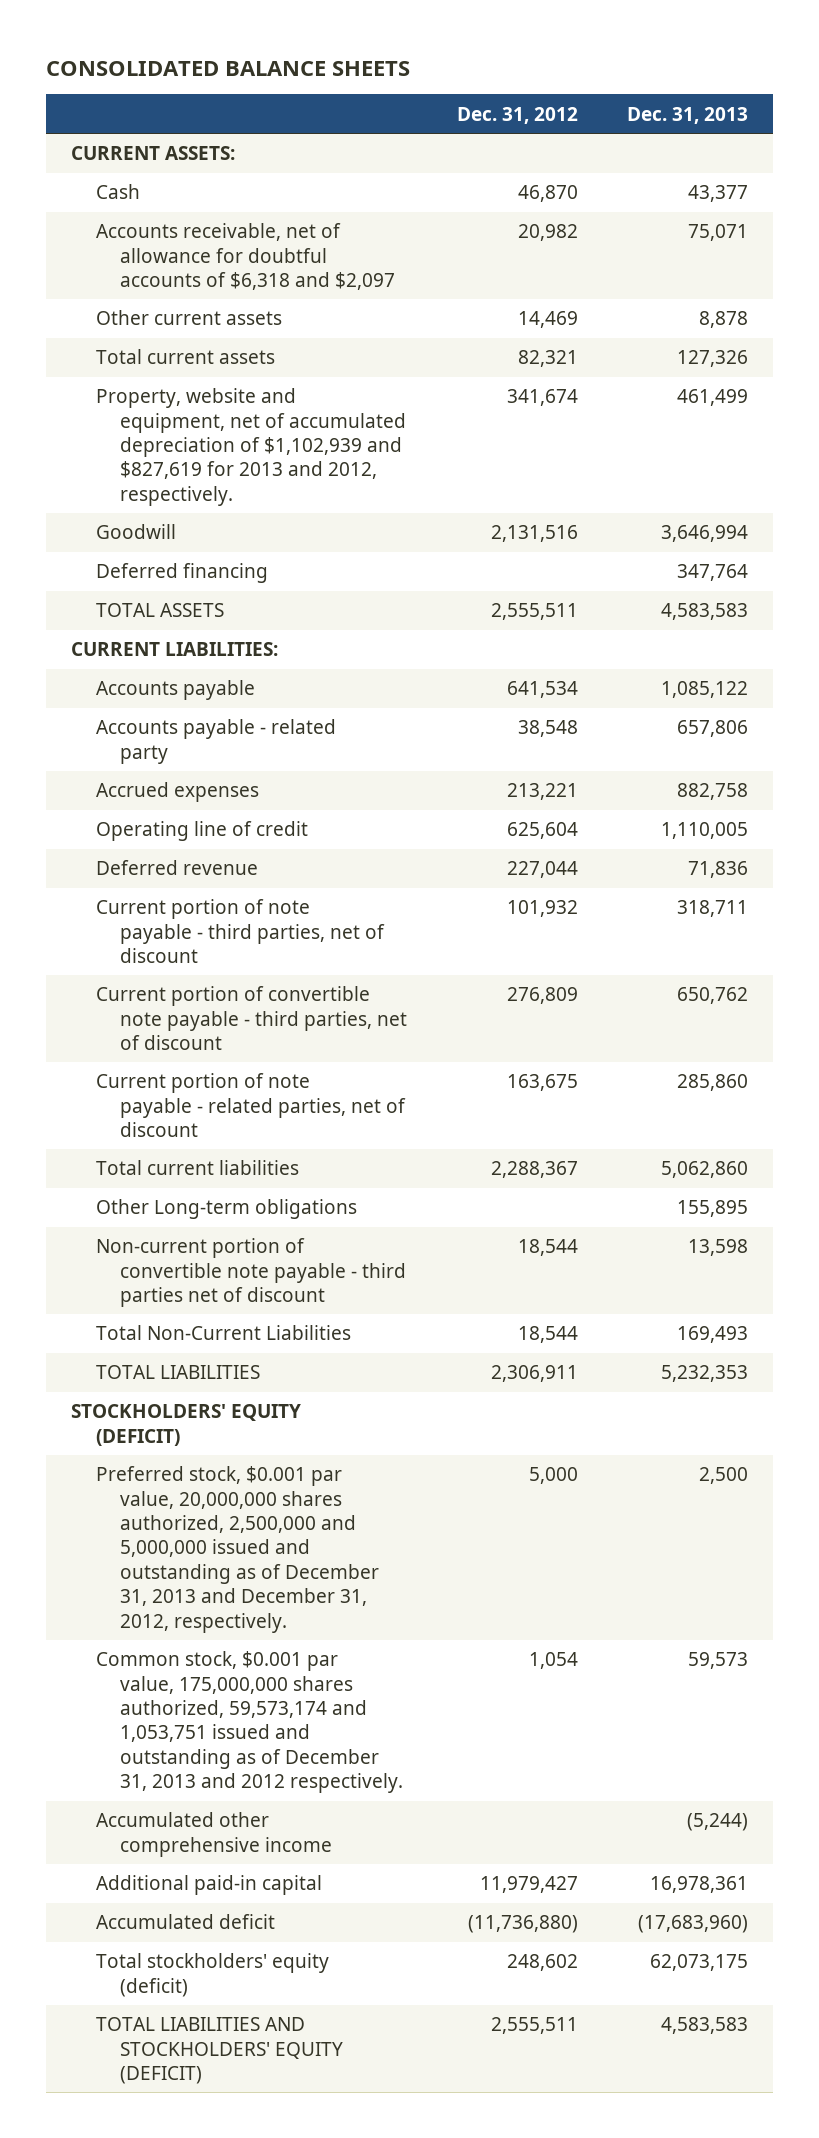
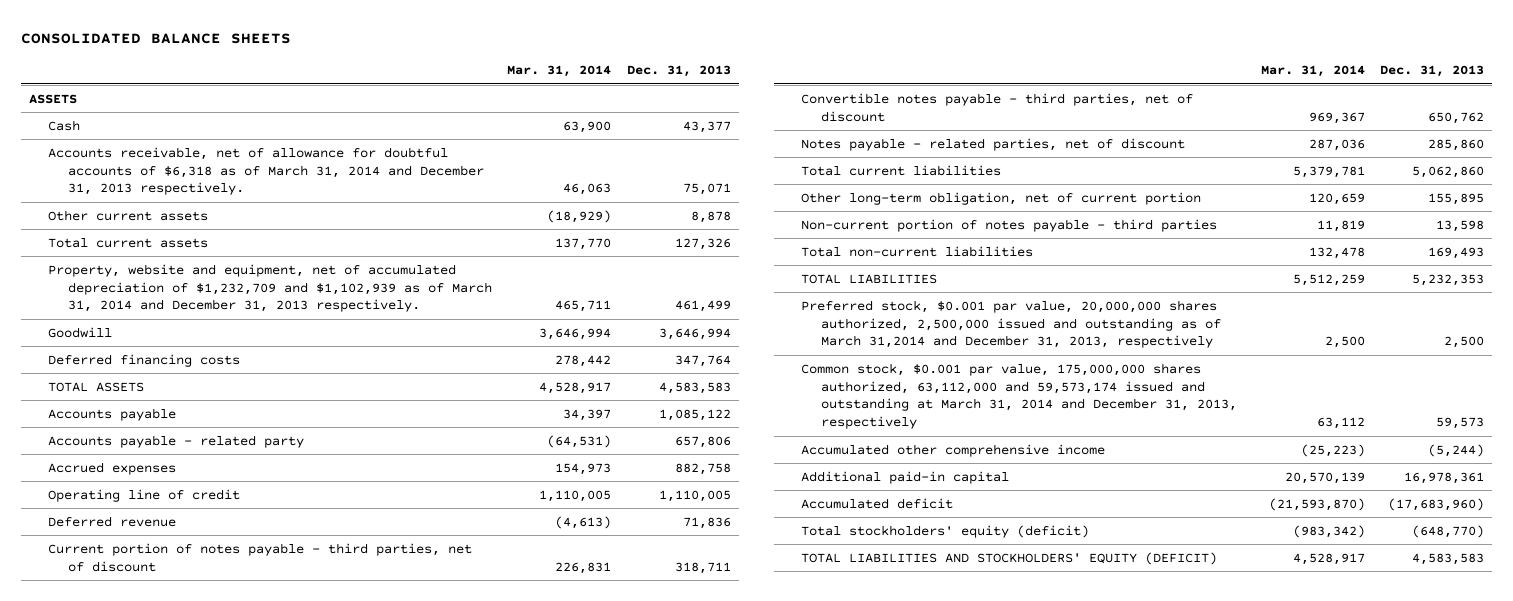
- | Dec. 31, 2012 | Dec. 31, 2013
+ | Mar. 31, 2014 | Dec. 31, 2013
- CURRENT ASSETS:
+ ASSETS
- Accounts receivable, net of allowance for doubtful accounts of $6,318 and $2,097 | 20,982 | 75,071
+ Accounts receivable, net of allowance for doubtful accounts of $6,318 as of March 31, 2014 and December 31, 2013 respectively. | 46,063 | 75,071
- Property, website and equipment, net of accumulated depreciation of $1,102,939 and $827,619 for 2013 and 2012, respectively. | 341,674 | 461,499
+ Property, website and equipment, net of accumulated depreciation of $1,232,709 and $1,102,939 as of March 31, 2014 and December 31, 2013 respectively. | 465,711 | 461,499
- Deferred financing | | 347,764
+ Deferred financing costs | 278,442 | 347,764
- CURRENT LIABILITIES:
- Current portion of note payable - third parties, net of discount | 101,932 | 318,711
- Current portion of convertible note payable - third parties, net of discount | 276,809 | 650,762
- Current portion of note payable - related parties, net of discount | 163,675 | 285,860
+ Current portion of notes payable - third parties, net of discount | 226,831 | 318,711
+ Convertible notes payable - third parties, net of discount | 969,367 | 650,762
+ Notes payable - related parties, net of discount | 287,036 | 285,860
- Other Long-term obligations | | 155,895
- Non-current portion of convertible note payable - third parties net of discount | 18,544 | 13,598
- Total Non-Current Liabilities | 18,544 | 169,493
+ Other long-term obligation, net of current portion | 120,659 | 155,895
+ Non-current portion of notes payable - third parties | 11,819 | 13,598
+ Total non-current liabilities | 132,478 | 169,493
- STOCKHOLDERS' EQUITY (DEFICIT)
- Preferred stock, $0.001 par value, 20,000,000 shares authorized, 2,500,000 and 5,000,000 issued and outstanding as of December 31, 2013 and December 31, 2012, respectively. | 5,000 | 2,500
- Common stock, $0.001 par value, 175,000,000 shares authorized, 59,573,174 and 1,053,751 issued and outstanding as of December 31, 2013 and 2012 respectively. | 1,054 | 59,573
+ Preferred stock, $0.001 par value, 20,000,000 shares authorized, 2,500,000 issued and outstanding as of March 31,2014 and December 31, 2013, respectively | 2,500 | 2,500
+ Common stock, $0.001 par value, 175,000,000 shares authorized, 63,112,000 and 59,573,174 issued and outstanding at March 31, 2014 and December 31, 2013, respectively | 63,112 | 59,573
- Total stockholders' equity (deficit) | 248,602 | 62,073,175
+ Total stockholders' equity (deficit) | (983,342) | (648,770)

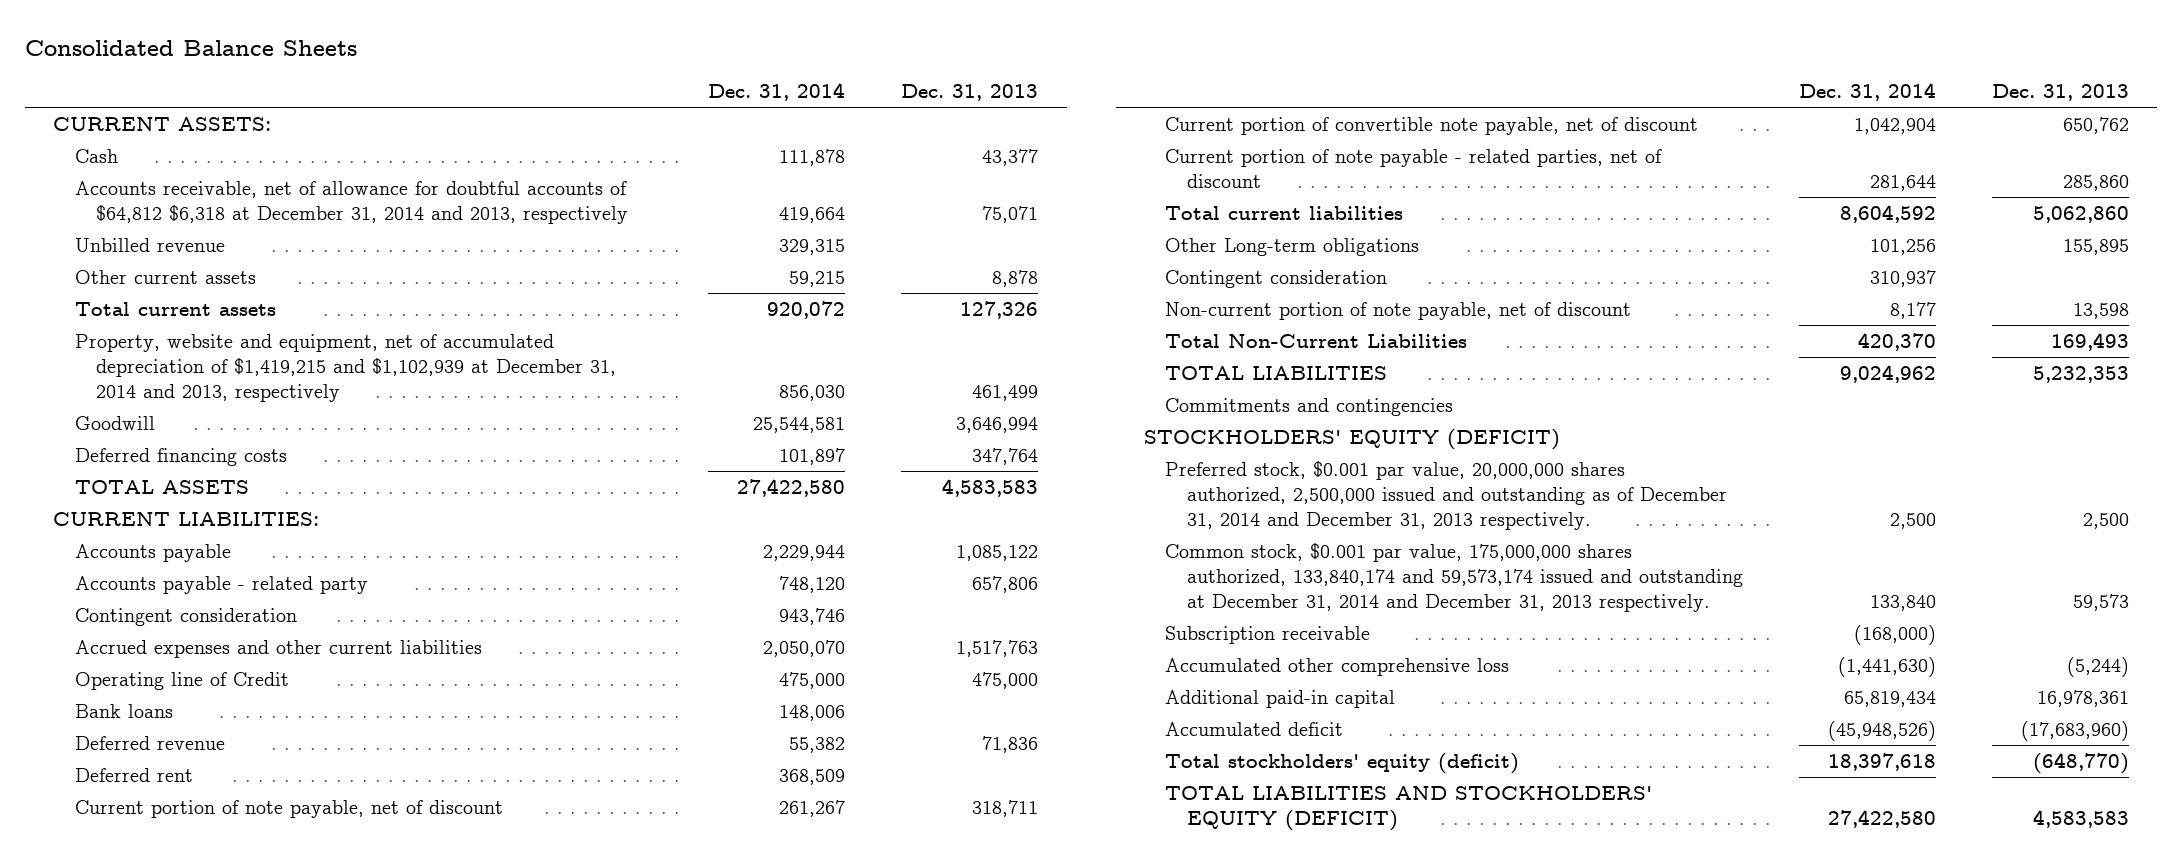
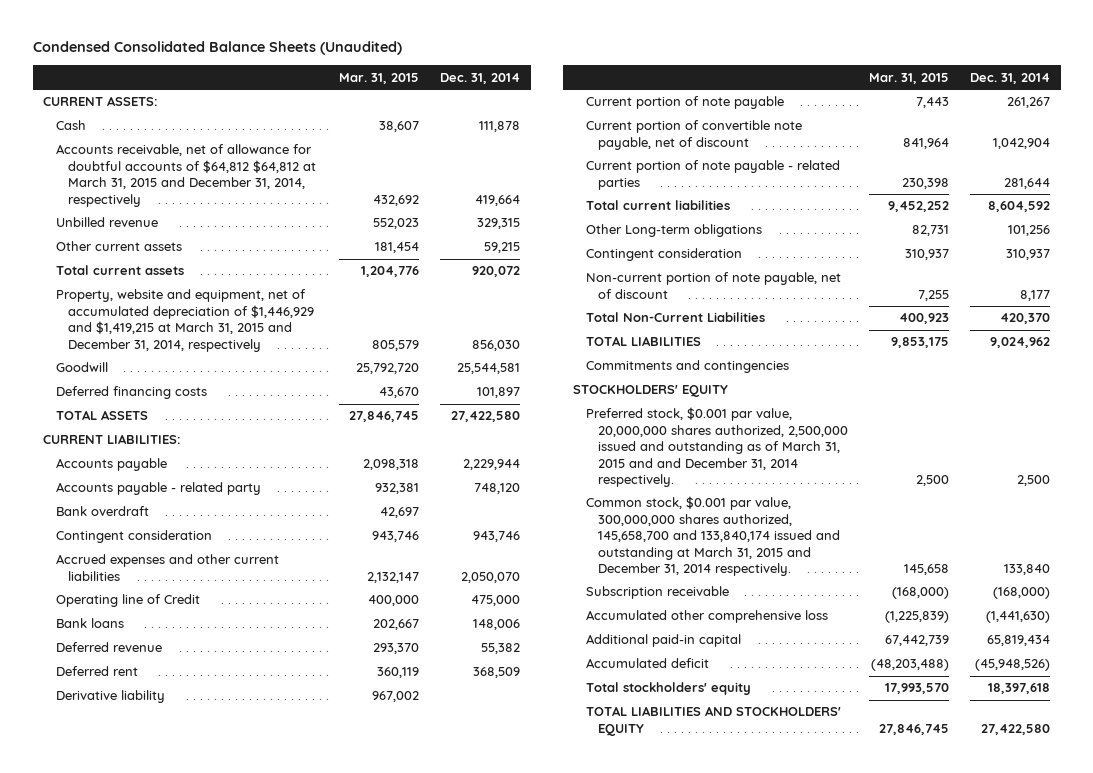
- Consolidated Balance Sheets
+ Condensed Consolidated Balance Sheets (Unaudited)
- | Dec. 31, 2014 | Dec. 31, 2013
+ | Mar. 31, 2015 | Dec. 31, 2014
- Accounts receivable, net of allowance for doubtful accounts of $64,812 $6,318 at December 31, 2014 and 2013, respectively | 419,664 | 75,071
+ Accounts receivable, net of allowance for doubtful accounts of $64,812 $64,812 at March 31, 2015 and December 31, 2014, respectively | 432,692 | 419,664
- Property, website and equipment, net of accumulated depreciation of $1,419,215 and $1,102,939 at December 31, 2014 and 2013, respectively | 856,030 | 461,499
+ Property, website and equipment, net of accumulated depreciation of $1,446,929 and $1,419,215 at March 31, 2015 and December 31, 2014, respectively | 805,579 | 856,030
+ Bank overdraft | 42,697 |
- Current portion of note payable, net of discount | 261,267 | 318,711
+ Derivative liability | 967,002 |
+ Current portion of note payable | 7,443 | 261,267
- Current portion of note payable - related parties, net of discount | 281,644 | 285,860
+ Current portion of note payable - related parties | 230,398 | 281,644
- STOCKHOLDERS' EQUITY (DEFICIT)
- Preferred stock, $0.001 par value, 20,000,000 shares authorized, 2,500,000 issued and outstanding as of December 31, 2014 and December 31, 2013 respectively. | 2,500 | 2,500
- Common stock, $0.001 par value, 175,000,000 shares authorized, 133,840,174 and 59,573,174 issued and outstanding at December 31, 2014 and December 31, 2013 respectively. | 133,840 | 59,573
+ STOCKHOLDERS' EQUITY
+ Preferred stock, $0.001 par value, 20,000,000 shares authorized, 2,500,000 issued and outstanding as of March 31, 2015 and and December 31, 2014 respectively. | 2,500 | 2,500
+ Common stock, $0.001 par value, 300,000,000 shares authorized, 145,658,700 and 133,840,174 issued and outstanding at March 31, 2015 and December 31, 2014 respectively. | 145,658 | 133,840
- Total stockholders' equity (deficit) | 18,397,618 | (648,770)
- TOTAL LIABILITIES AND STOCKHOLDERS' EQUITY (DEFICIT) | 27,422,580 | 4,583,583
+ Total stockholders' equity | 17,993,570 | 18,397,618
+ TOTAL LIABILITIES AND STOCKHOLDERS' EQUITY | 27,846,745 | 27,422,580

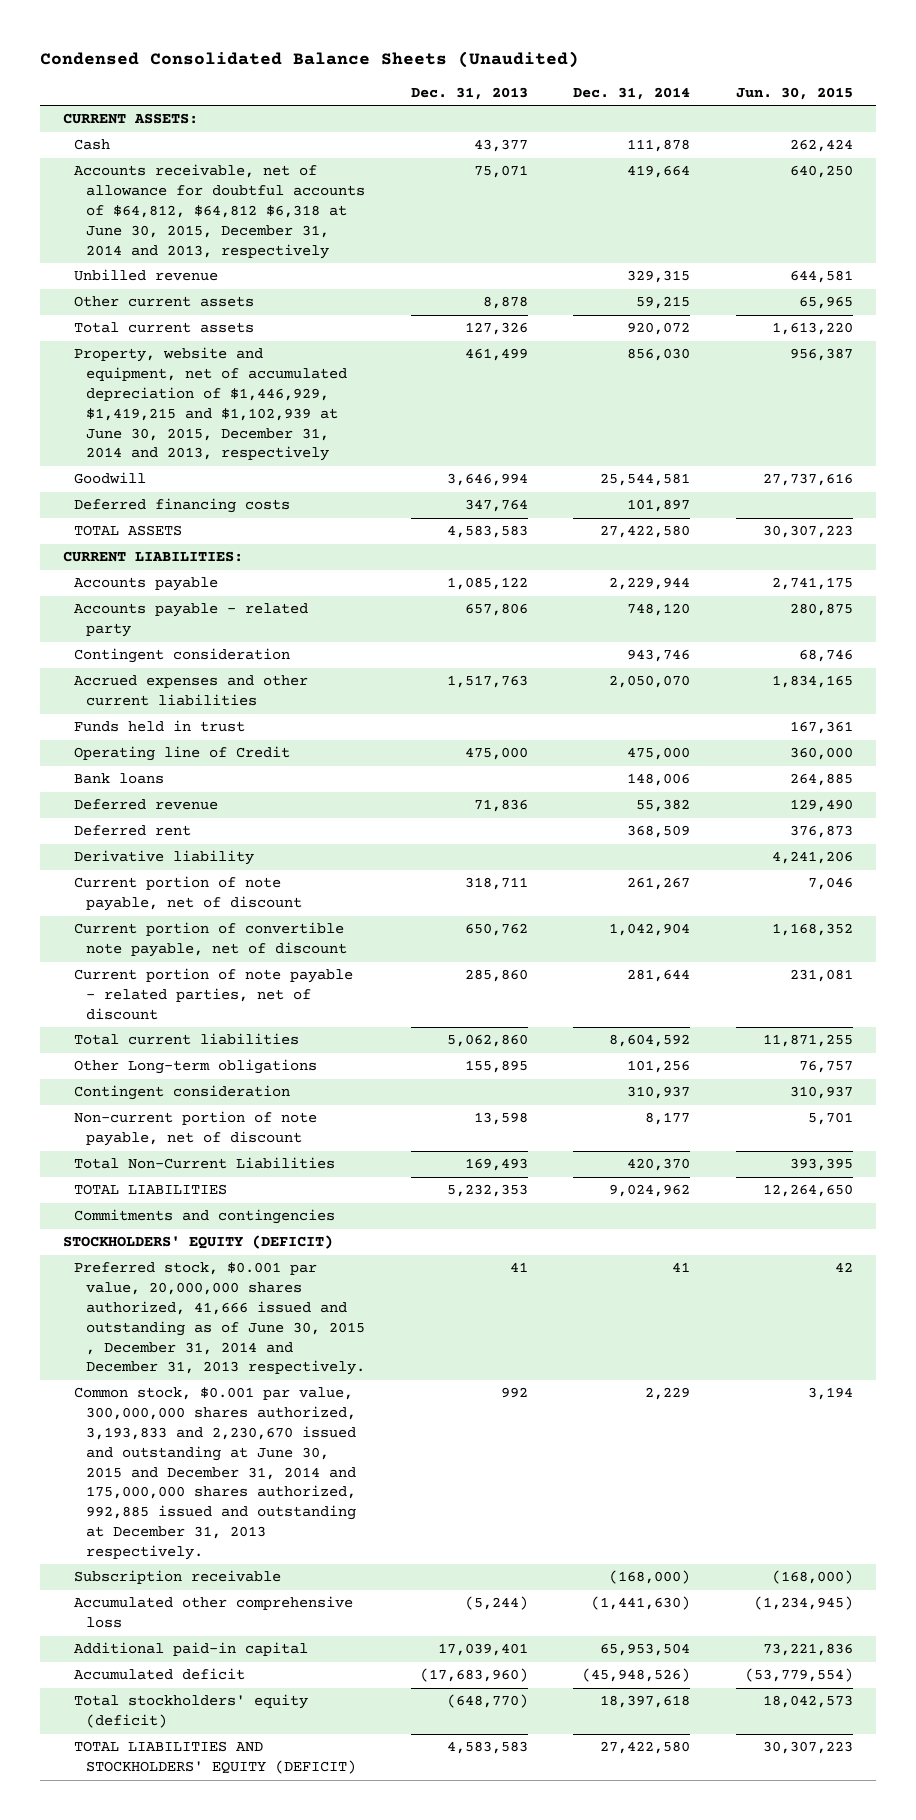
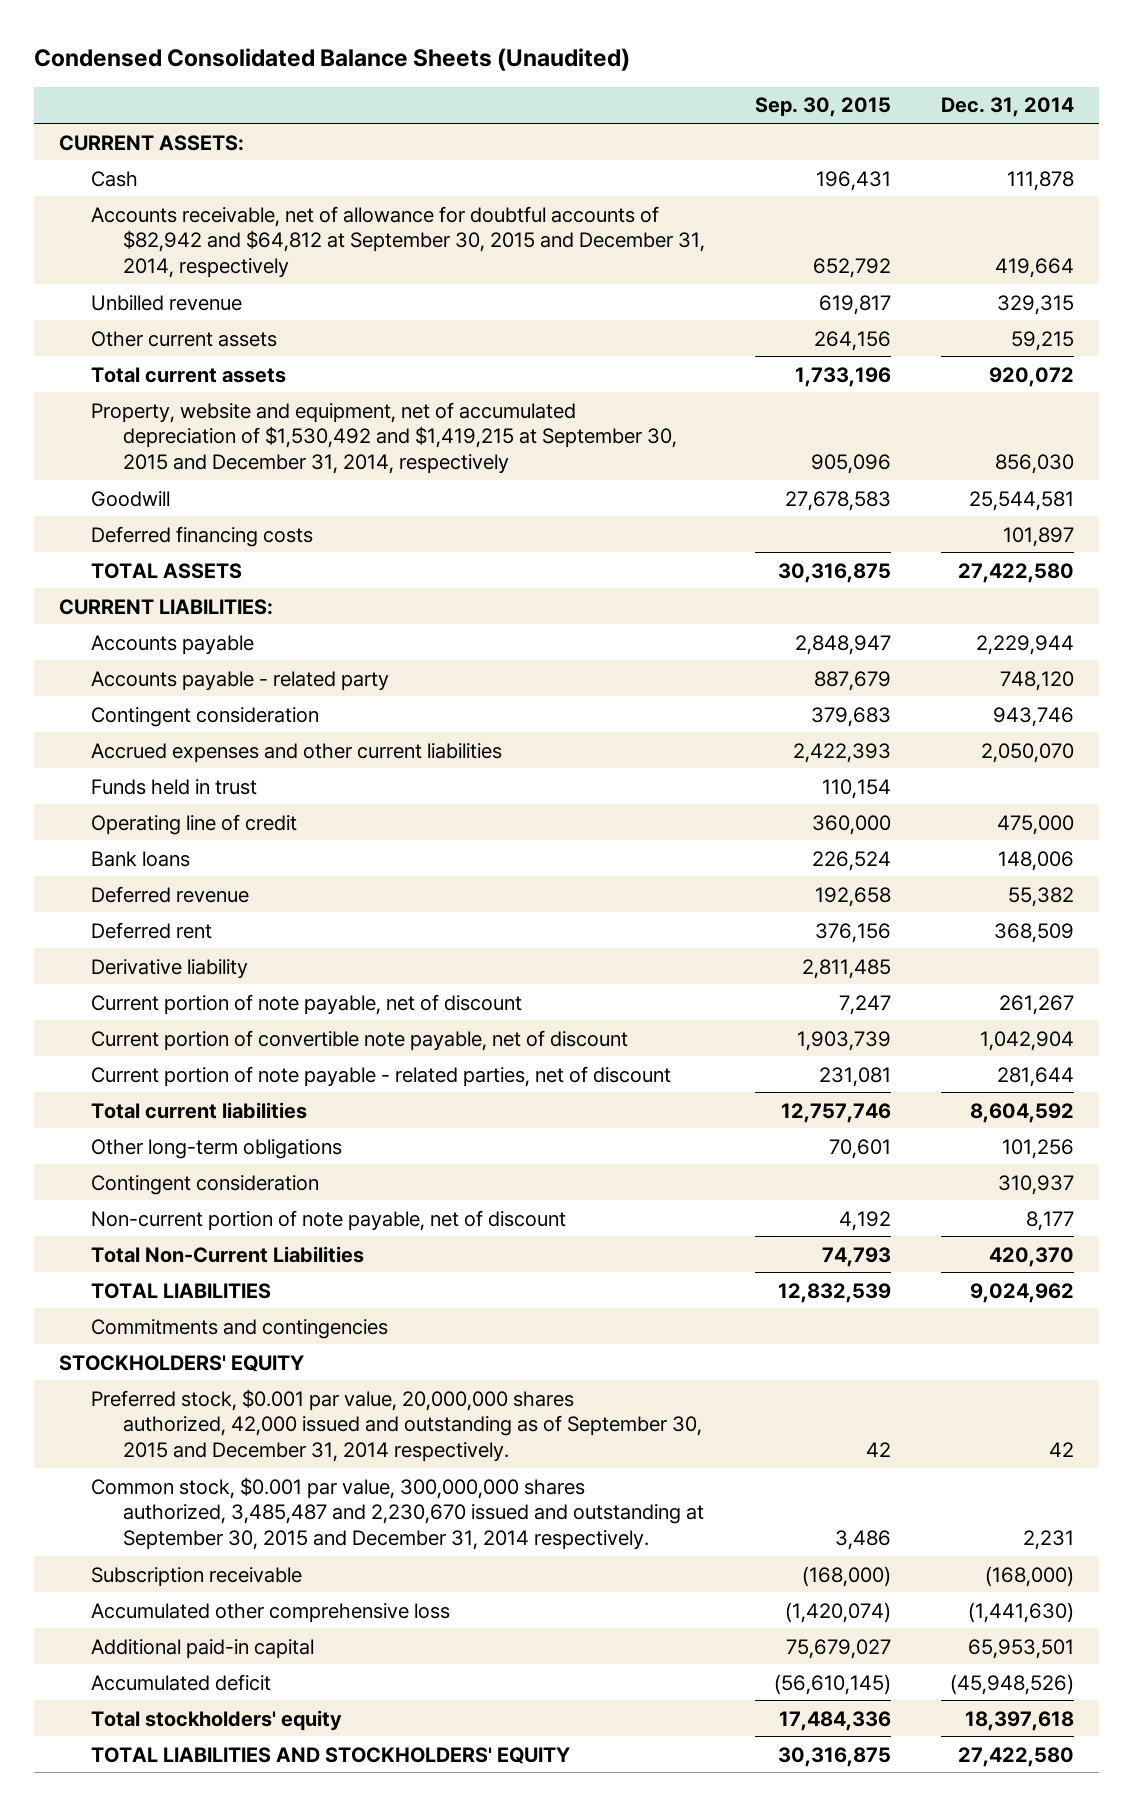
- | Dec. 31, 2013 | Dec. 31, 2014 | Jun. 30, 2015
+ | Sep. 30, 2015 | Dec. 31, 2014
- Accounts receivable, net of allowance for doubtful accounts of $64,812, $64,812 $6,318 at June 30, 2015, December 31, 2014 and 2013, respectively | 75,071 | 419,664 | 640,250
+ Accounts receivable, net of allowance for doubtful accounts of $82,942 and $64,812 at September 30, 2015 and December 31, 2014, respectively | 652,792 | 419,664
- Property, website and equipment, net of accumulated depreciation of $1,446,929, $1,419,215 and $1,102,939 at June 30, 2015, December 31, 2014 and 2013, respectively | 461,499 | 856,030 | 956,387
+ Property, website and equipment, net of accumulated depreciation of $1,530,492 and $1,419,215 at September 30, 2015 and December 31, 2014, respectively | 905,096 | 856,030
- Operating line of Credit | 475,000 | 475,000 | 360,000
+ Operating line of credit | 360,000 | 475,000
- Other Long-term obligations | 155,895 | 101,256 | 76,757
+ Other long-term obligations | 70,601 | 101,256
- STOCKHOLDERS' EQUITY (DEFICIT)
- Preferred stock, $0.001 par value, 20,000,000 shares authorized, 41,666 issued and outstanding as of June 30, 2015 , December 31, 2014 and December 31, 2013 respectively. | 41 | 41 | 42
- Common stock, $0.001 par value, 300,000,000 shares authorized, 3,193,833 and 2,230,670 issued and outstanding at June 30, 2015 and December 31, 2014 and 175,000,000 shares authorized, 992,885 issued and outstanding at December 31, 2013 respectively. | 992 | 2,229 | 3,194
+ STOCKHOLDERS' EQUITY
+ Preferred stock, $0.001 par value, 20,000,000 shares authorized, 42,000 issued and outstanding as of September 30, 2015 and December 31, 2014 respectively. | 42 | 42
+ Common stock, $0.001 par value, 300,000,000 shares authorized, 3,485,487 and 2,230,670 issued and outstanding at September 30, 2015 and December 31, 2014 respectively. | 3,486 | 2,231
- Additional paid-in capital | 17,039,401 | 65,953,504 | 73,221,836
+ Additional paid-in capital | 75,679,027 | 65,953,501
- Total stockholders' equity (deficit) | (648,770) | 18,397,618 | 18,042,573
- TOTAL LIABILITIES AND STOCKHOLDERS' EQUITY (DEFICIT) | 4,583,583 | 27,422,580 | 30,307,223
+ Total stockholders' equity | 17,484,336 | 18,397,618
+ TOTAL LIABILITIES AND STOCKHOLDERS' EQUITY | 30,316,875 | 27,422,580

